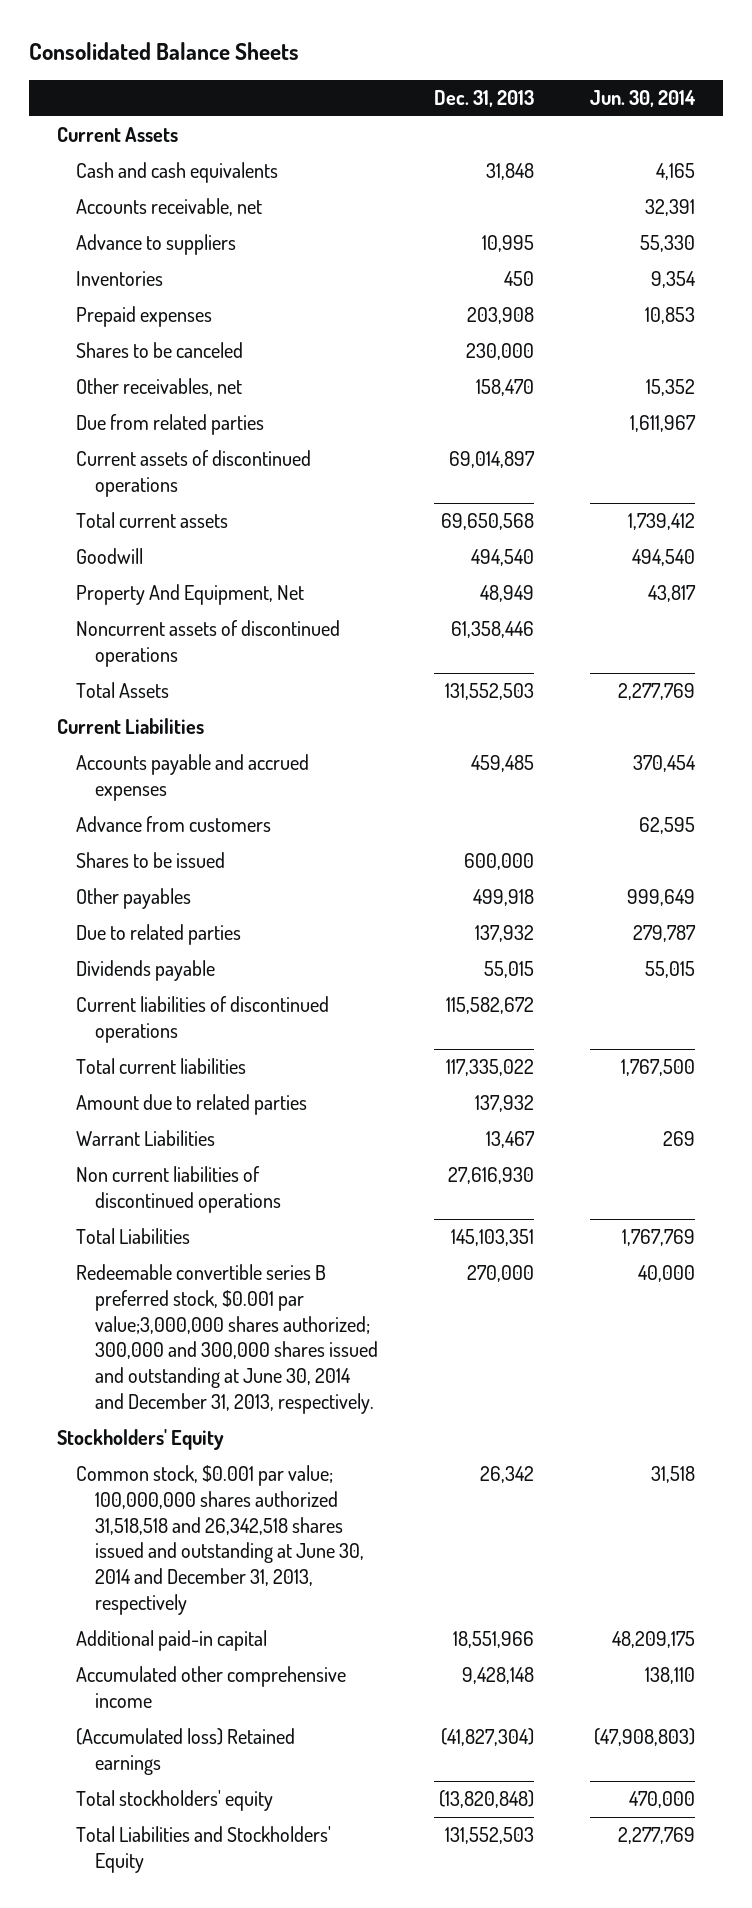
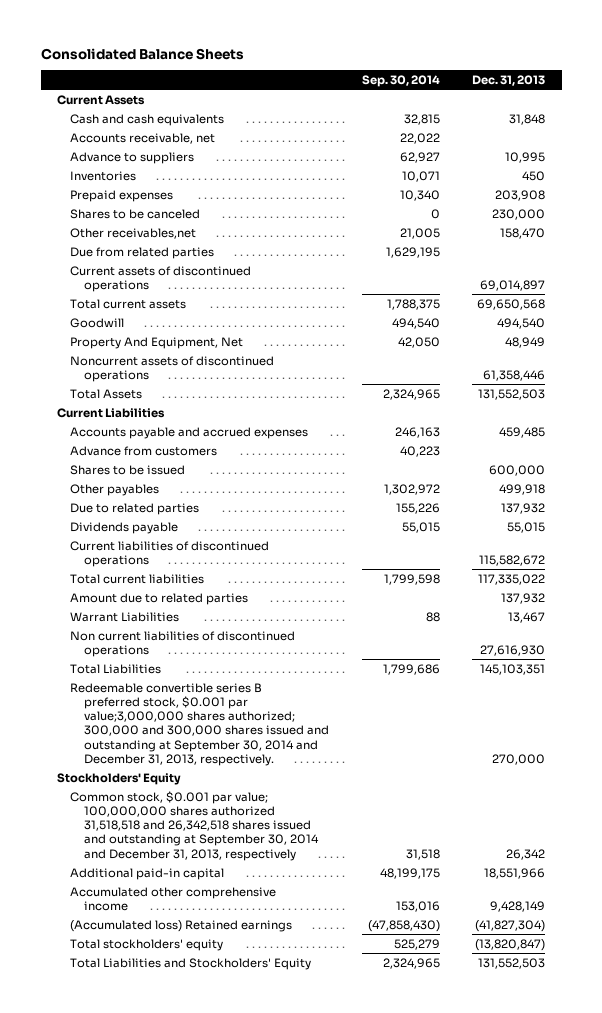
- | Dec. 31, 2013 | Jun. 30, 2014
+ | Sep. 30, 2014 | Dec. 31, 2013
- Other receivables, net | 158,470 | 15,352
+ Other receivables,net | 21,005 | 158,470
- Redeemable convertible series B preferred stock, $0.001 par value;3,000,000 shares authorized; 300,000 and 300,000 shares issued and outstanding at June 30, 2014 and December 31, 2013, respectively. | 270,000 | 40,000
+ Redeemable convertible series B preferred stock, $0.001 par value;3,000,000 shares authorized; 300,000 and 300,000 shares issued and outstanding at September 30, 2014 and December 31, 2013, respectively. | | 270,000
- Common stock, $0.001 par value; 100,000,000 shares authorized 31,518,518 and 26,342,518 shares issued and outstanding at June 30, 2014 and December 31, 2013, respectively | 26,342 | 31,518
+ Common stock, $0.001 par value; 100,000,000 shares authorized 31,518,518 and 26,342,518 shares issued and outstanding at September 30, 2014 and December 31, 2013, respectively | 31,518 | 26,342
- Accumulated other comprehensive income | 9,428,148 | 138,110
+ Accumulated other comprehensive income | 153,016 | 9,428,149
- Total stockholders' equity | (13,820,848) | 470,000
+ Total stockholders' equity | 525,279 | (13,820,847)

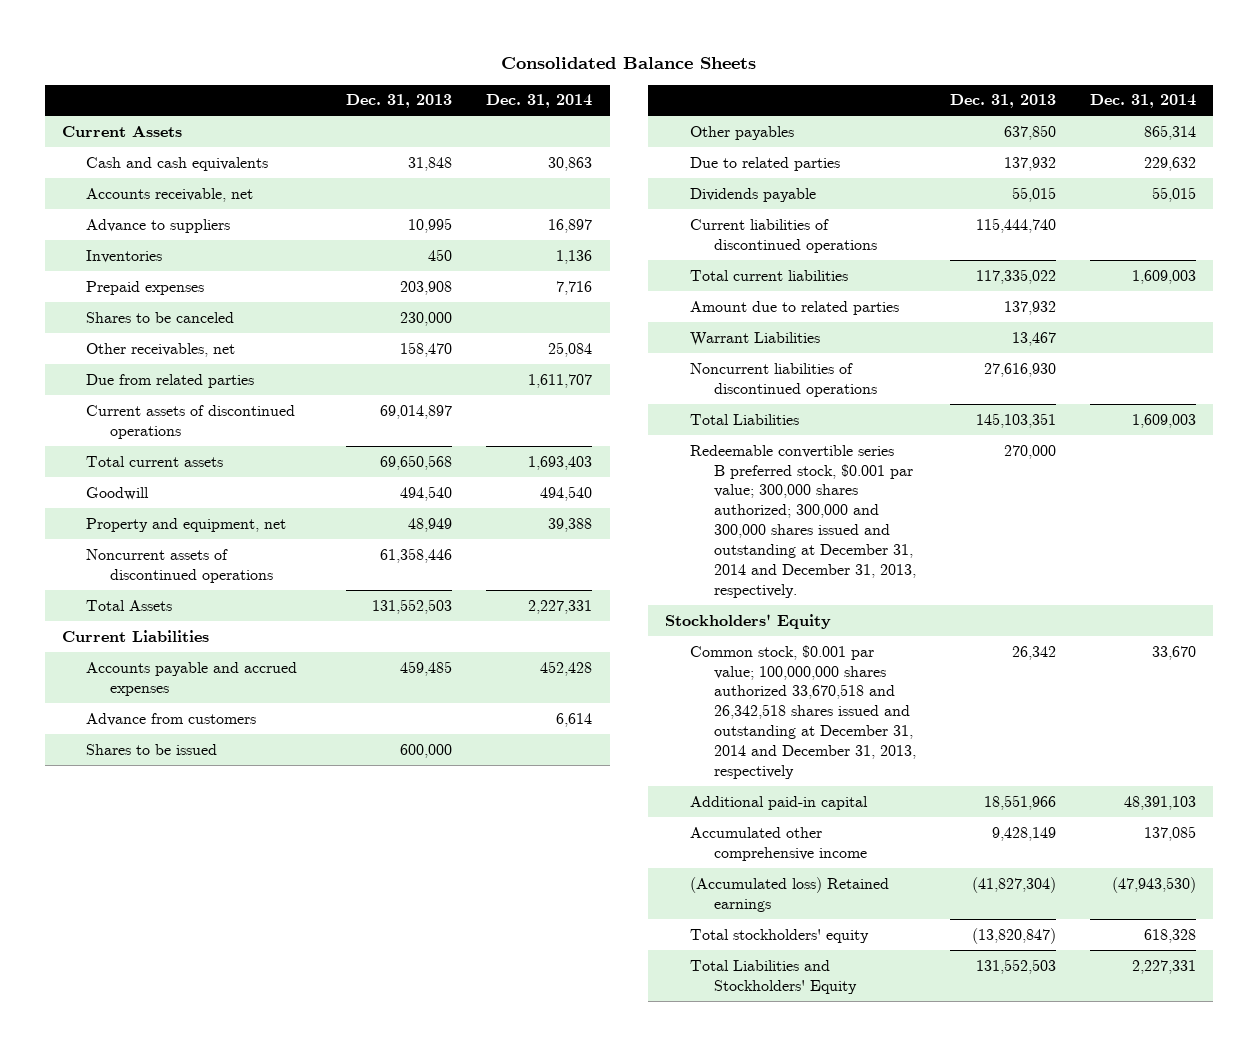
- | Sep. 30, 2014 | Dec. 31, 2013
+ | Dec. 31, 2013 | Dec. 31, 2014
- Other receivables,net | 21,005 | 158,470
+ Other receivables, net | 158,470 | 25,084
- Property And Equipment, Net | 42,050 | 48,949
+ Property and equipment, net | 48,949 | 39,388
- Other payables | 1,302,972 | 499,918
+ Other payables | 637,850 | 865,314
- Current liabilities of discontinued operations | | 115,582,672
+ Current liabilities of discontinued operations | 115,444,740 |
- Non current liabilities of discontinued operations | | 27,616,930
+ Noncurrent liabilities of discontinued operations | 27,616,930 |
- Redeemable convertible series B preferred stock, $0.001 par value;3,000,000 shares authorized; 300,000 and 300,000 shares issued and outstanding at September 30, 2014 and December 31, 2013, respectively. | | 270,000
+ Redeemable convertible series B preferred stock, $0.001 par value; 300,000 shares authorized; 300,000 and 300,000 shares issued and outstanding at December 31, 2014 and December 31, 2013, respectively. | 270,000 |
- Common stock, $0.001 par value; 100,000,000 shares authorized 31,518,518 and 26,342,518 shares issued and outstanding at September 30, 2014 and December 31, 2013, respectively | 31,518 | 26,342
+ Common stock, $0.001 par value; 100,000,000 shares authorized 33,670,518 and 26,342,518 shares issued and outstanding at December 31, 2014 and December 31, 2013, respectively | 26,342 | 33,670

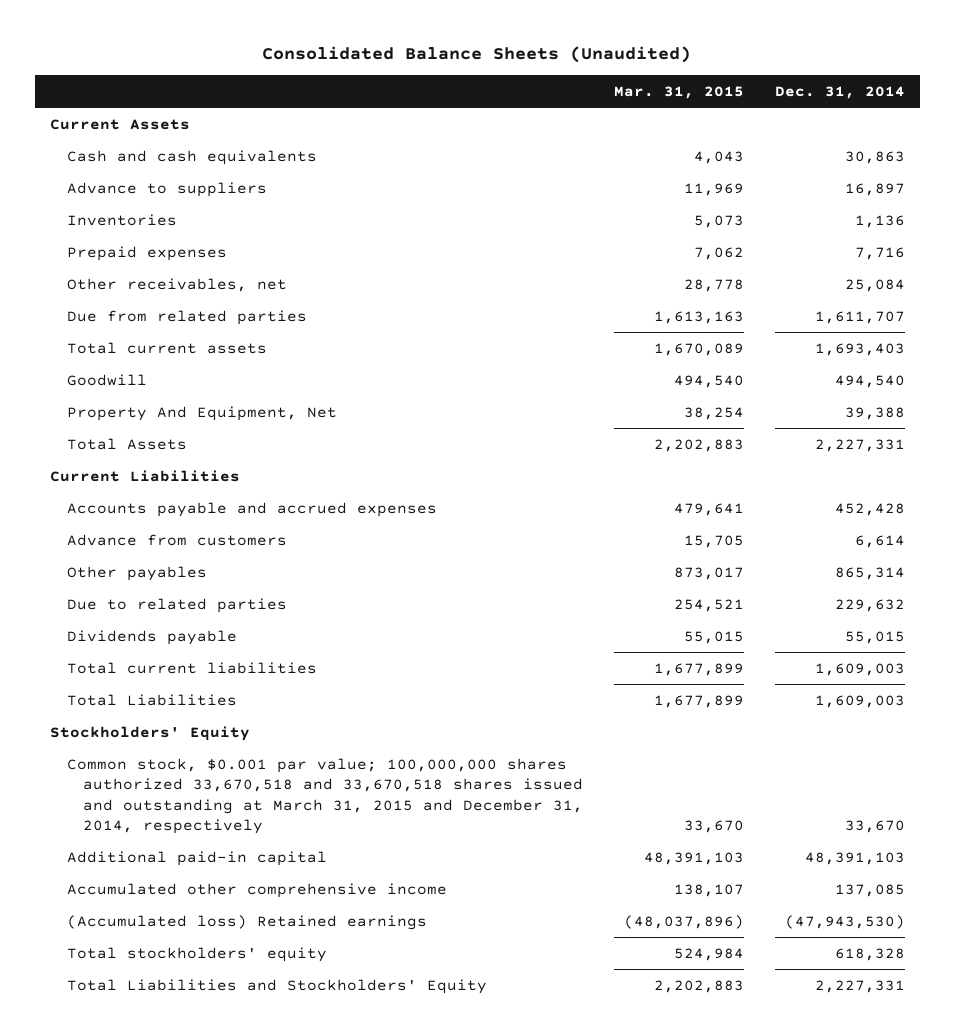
- Consolidated Balance Sheets
+ Consolidated Balance Sheets (Unaudited)
- | Dec. 31, 2013 | Dec. 31, 2014
+ | Mar. 31, 2015 | Dec. 31, 2014
- Accounts receivable, net
- Shares to be canceled | 230,000 |
- Current assets of discontinued operations | 69,014,897 |
- Property and equipment, net | 48,949 | 39,388
- Noncurrent assets of discontinued operations | 61,358,446 |
+ Property And Equipment, Net | 38,254 | 39,388
- Shares to be issued | 600,000 |
- Current liabilities of discontinued operations | 115,444,740 |
- Amount due to related parties | 137,932 |
- Warrant Liabilities | 13,467 |
- Noncurrent liabilities of discontinued operations | 27,616,930 |
- Redeemable convertible series B preferred stock, $0.001 par value; 300,000 shares authorized; 300,000 and 300,000 shares issued and outstanding at December 31, 2014 and December 31, 2013, respectively. | 270,000 |
- Common stock, $0.001 par value; 100,000,000 shares authorized 33,670,518 and 26,342,518 shares issued and outstanding at December 31, 2014 and December 31, 2013, respectively | 26,342 | 33,670
+ Common stock, $0.001 par value; 100,000,000 shares authorized 33,670,518 and 33,670,518 shares issued and outstanding at March 31, 2015 and December 31, 2014, respectively | 33,670 | 33,670

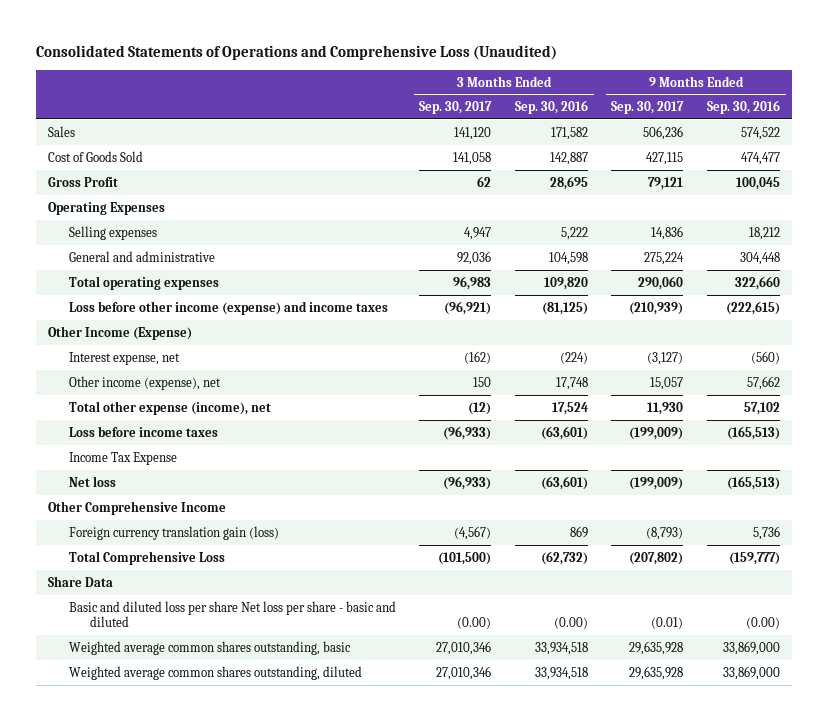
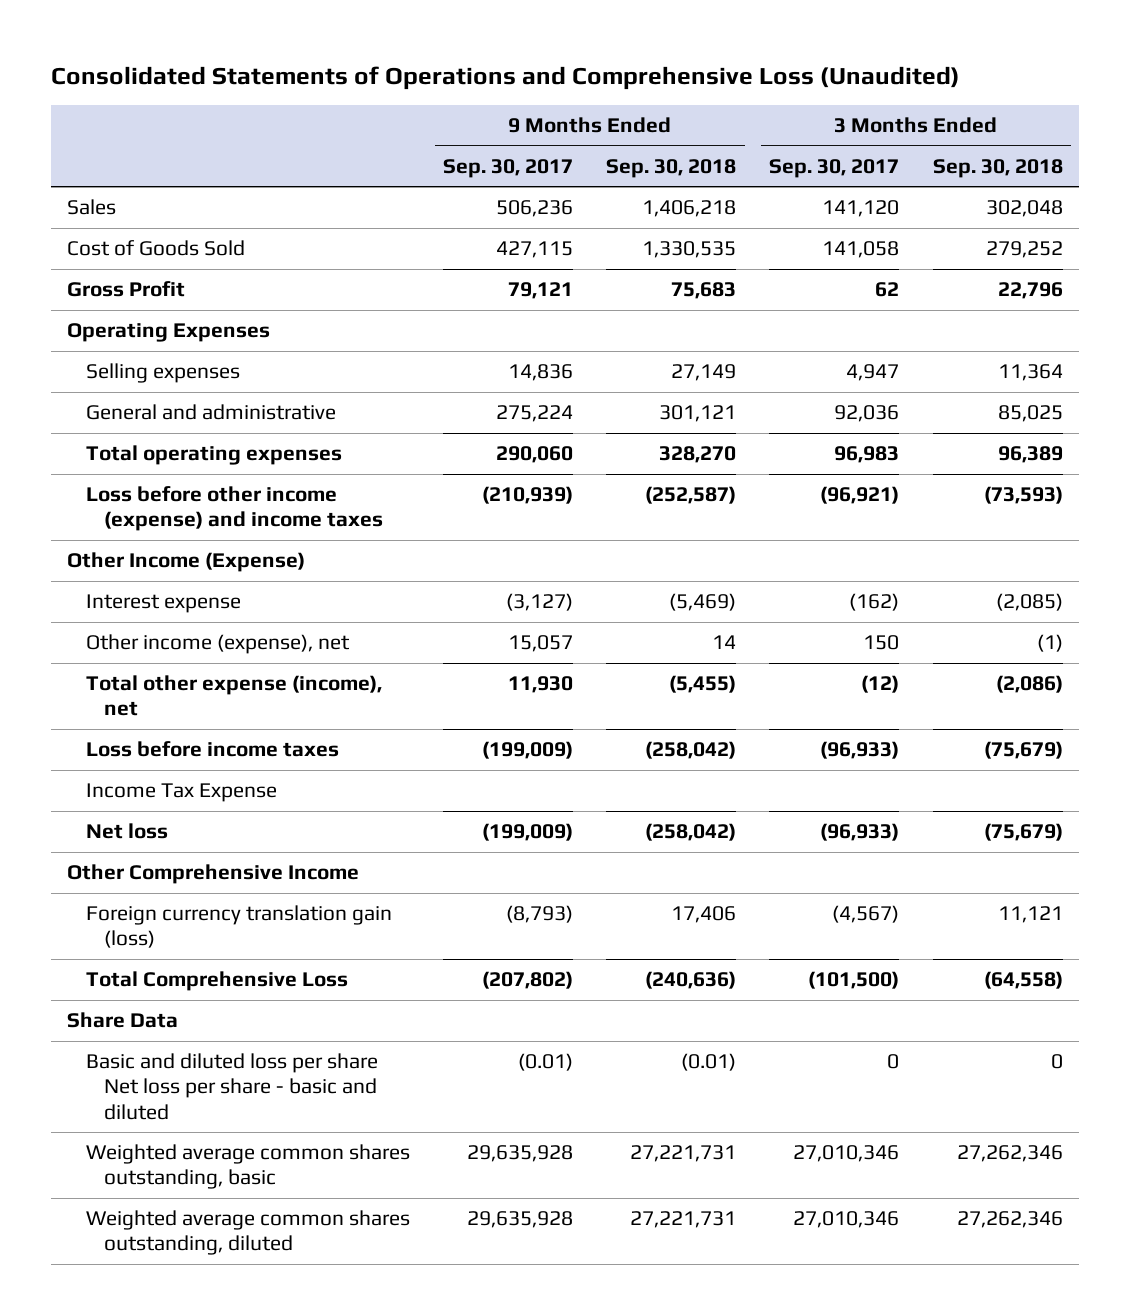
- | 3 Months Ended Sep. 30, 2017 | 3 Months Ended Sep. 30, 2016 | 9 Months Ended Sep. 30, 2017 | 9 Months Ended Sep. 30, 2016
+ | 9 Months Ended Sep. 30, 2017 | 9 Months Ended Sep. 30, 2018 | 3 Months Ended Sep. 30, 2017 | 3 Months Ended Sep. 30, 2018
- Interest expense, net | (162) | (224) | (3,127) | (560)
+ Interest expense | (3,127) | (5,469) | (162) | (2,085)
- Basic and diluted loss per share Net loss per share - basic and diluted | (0.00) | (0.00) | (0.01) | (0.00)
+ Basic and diluted loss per share Net loss per share - basic and diluted | (0.01) | (0.01) | 0 | 0

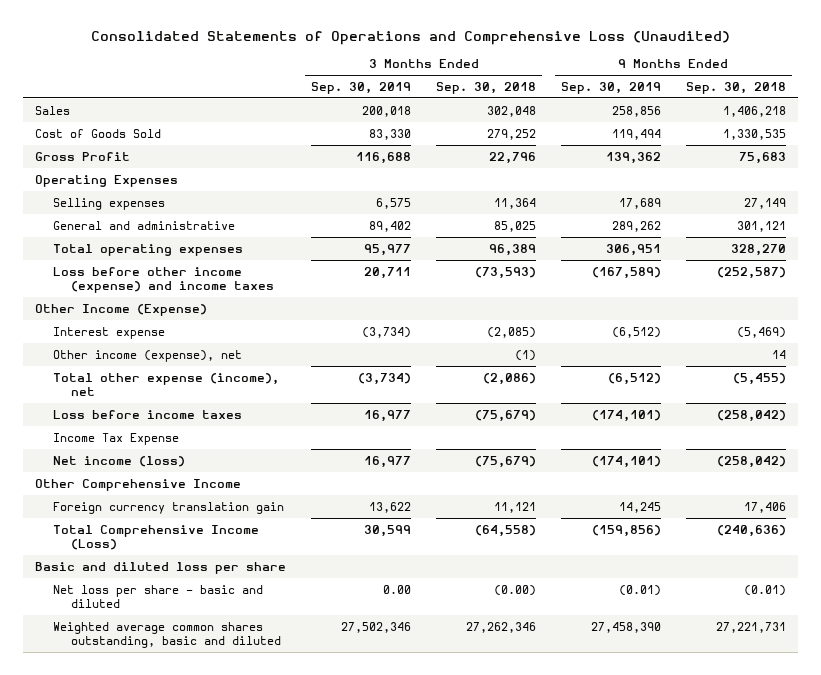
- | 9 Months Ended Sep. 30, 2017 | 9 Months Ended Sep. 30, 2018 | 3 Months Ended Sep. 30, 2017 | 3 Months Ended Sep. 30, 2018
+ | 3 Months Ended Sep. 30, 2019 | 3 Months Ended Sep. 30, 2018 | 9 Months Ended Sep. 30, 2019 | 9 Months Ended Sep. 30, 2018
- Net loss | (199,009) | (258,042) | (96,933) | (75,679)
+ Net income (loss) | 16,977 | (75,679) | (174,101) | (258,042)
- Foreign currency translation gain (loss) | (8,793) | 17,406 | (4,567) | 11,121
- Total Comprehensive Loss | (207,802) | (240,636) | (101,500) | (64,558)
- Share Data
- Basic and diluted loss per share Net loss per share - basic and diluted | (0.01) | (0.01) | 0 | 0
- Weighted average common shares outstanding, basic | 29,635,928 | 27,221,731 | 27,010,346 | 27,262,346
- Weighted average common shares outstanding, diluted | 29,635,928 | 27,221,731 | 27,010,346 | 27,262,346
+ Foreign currency translation gain | 13,622 | 11,121 | 14,245 | 17,406
+ Total Comprehensive Income (Loss) | 30,599 | (64,558) | (159,856) | (240,636)
+ Basic and diluted loss per share
+ Net loss per share - basic and diluted | 0.00 | (0.00) | (0.01) | (0.01)
+ Weighted average common shares outstanding, basic and diluted | 27,502,346 | 27,262,346 | 27,458,390 | 27,221,731

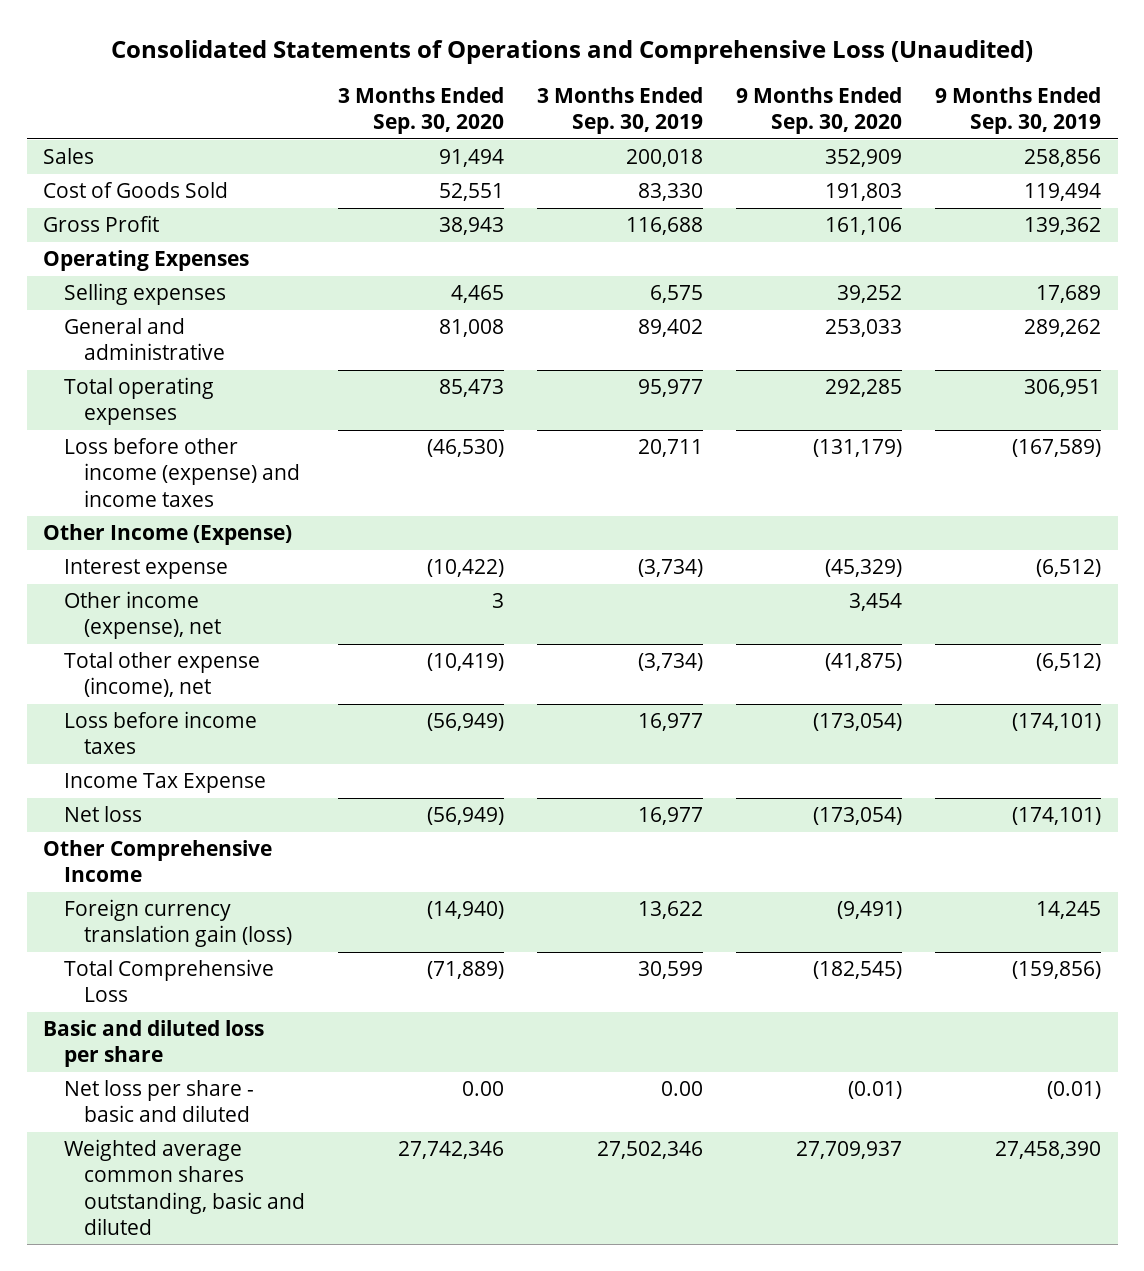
- | 3 Months Ended Sep. 30, 2019 | 3 Months Ended Sep. 30, 2018 | 9 Months Ended Sep. 30, 2019 | 9 Months Ended Sep. 30, 2018
+ | 3 Months Ended Sep. 30, 2020 | 3 Months Ended Sep. 30, 2019 | 9 Months Ended Sep. 30, 2020 | 9 Months Ended Sep. 30, 2019
- Net income (loss) | 16,977 | (75,679) | (174,101) | (258,042)
+ Net loss | (56,949) | 16,977 | (173,054) | (174,101)
- Foreign currency translation gain | 13,622 | 11,121 | 14,245 | 17,406
- Total Comprehensive Income (Loss) | 30,599 | (64,558) | (159,856) | (240,636)
+ Foreign currency translation gain (loss) | (14,940) | 13,622 | (9,491) | 14,245
+ Total Comprehensive Loss | (71,889) | 30,599 | (182,545) | (159,856)

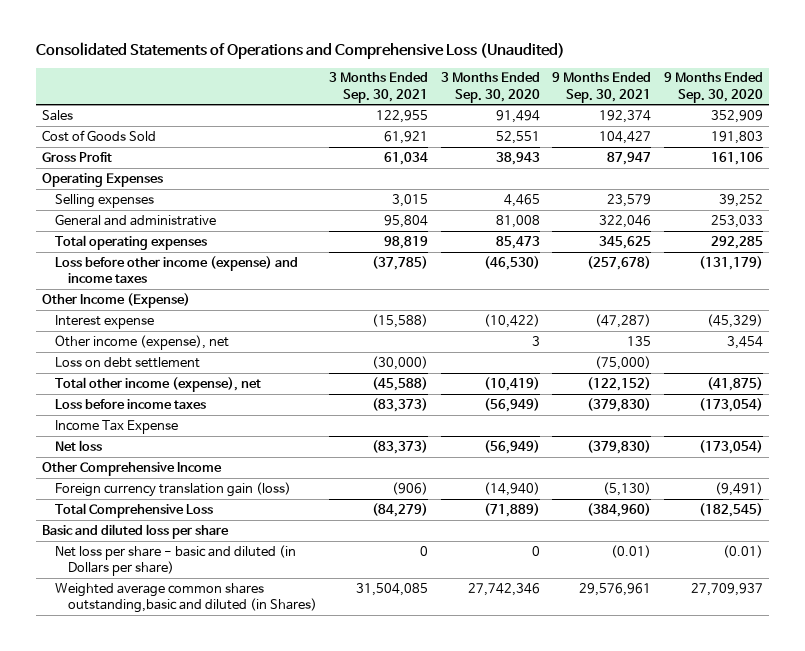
- | 3 Months Ended Sep. 30, 2020 | 3 Months Ended Sep. 30, 2019 | 9 Months Ended Sep. 30, 2020 | 9 Months Ended Sep. 30, 2019
+ | 3 Months Ended Sep. 30, 2021 | 3 Months Ended Sep. 30, 2020 | 9 Months Ended Sep. 30, 2021 | 9 Months Ended Sep. 30, 2020
- Total other expense (income), net | (10,419) | (3,734) | (41,875) | (6,512)
+ Loss on debt settlement | (30,000) | | (75,000) |
+ Total other income (expense), net | (45,588) | (10,419) | (122,152) | (41,875)
- Net loss per share - basic and diluted | 0.00 | 0.00 | (0.01) | (0.01)
- Weighted average common shares outstanding, basic and diluted | 27,742,346 | 27,502,346 | 27,709,937 | 27,458,390
+ Net loss per share - basic and diluted (in Dollars per share) | 0 | 0 | (0.01) | (0.01)
+ Weighted average common shares outstanding,basic and diluted (in Shares) | 31,504,085 | 27,742,346 | 29,576,961 | 27,709,937

